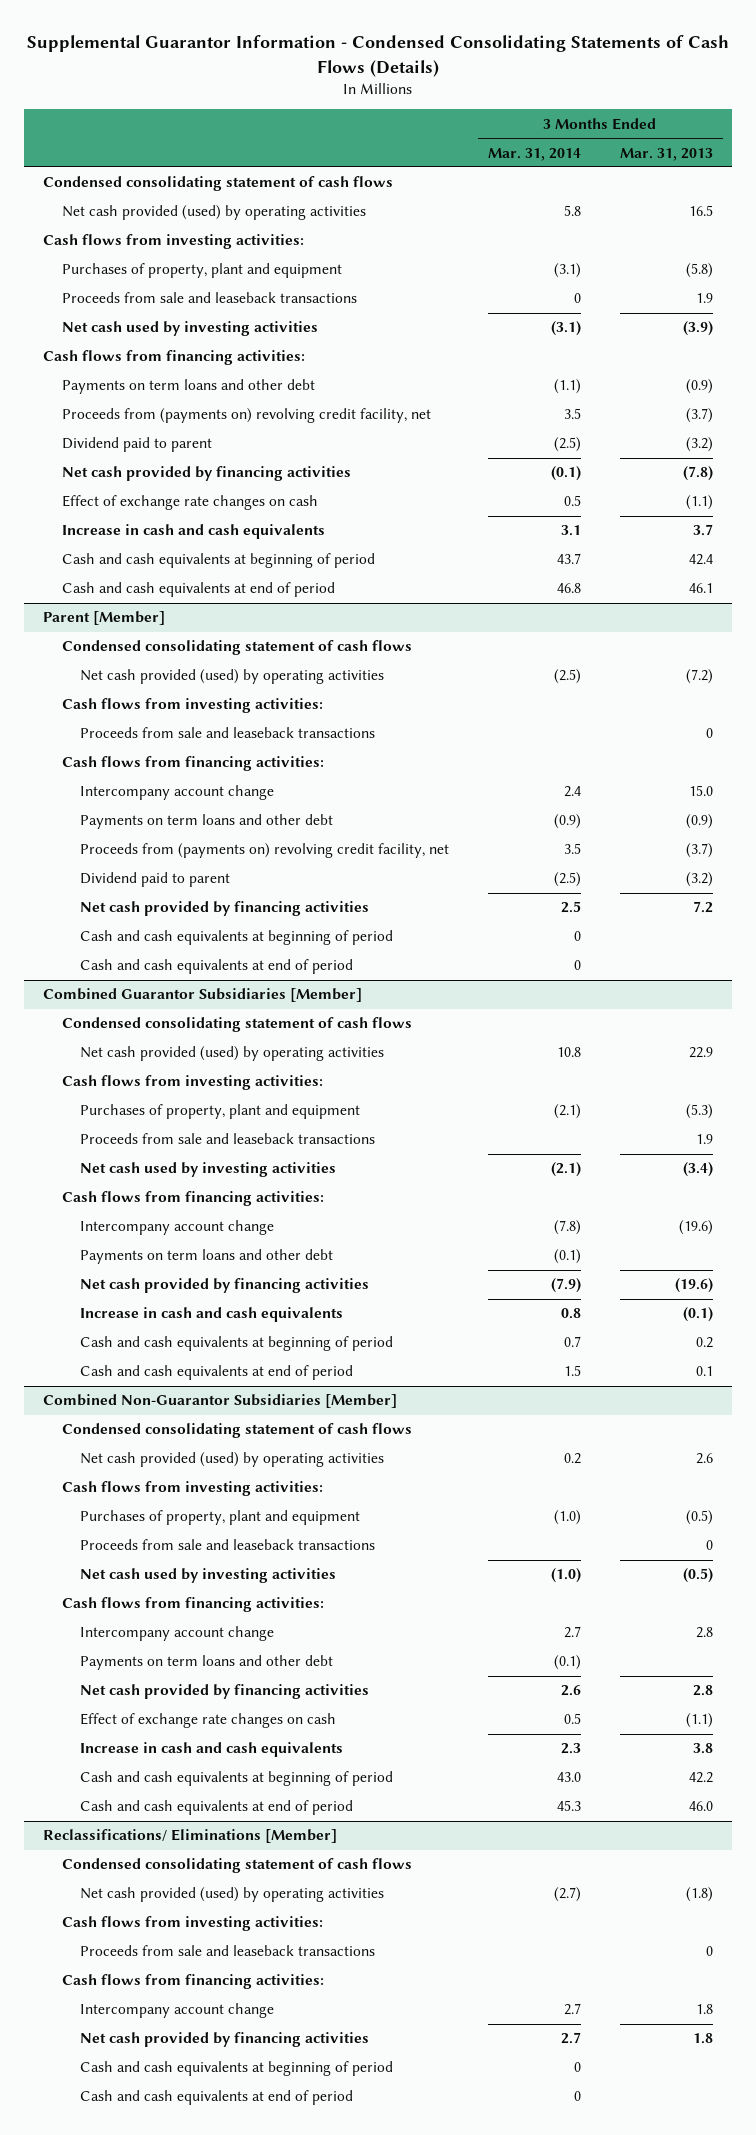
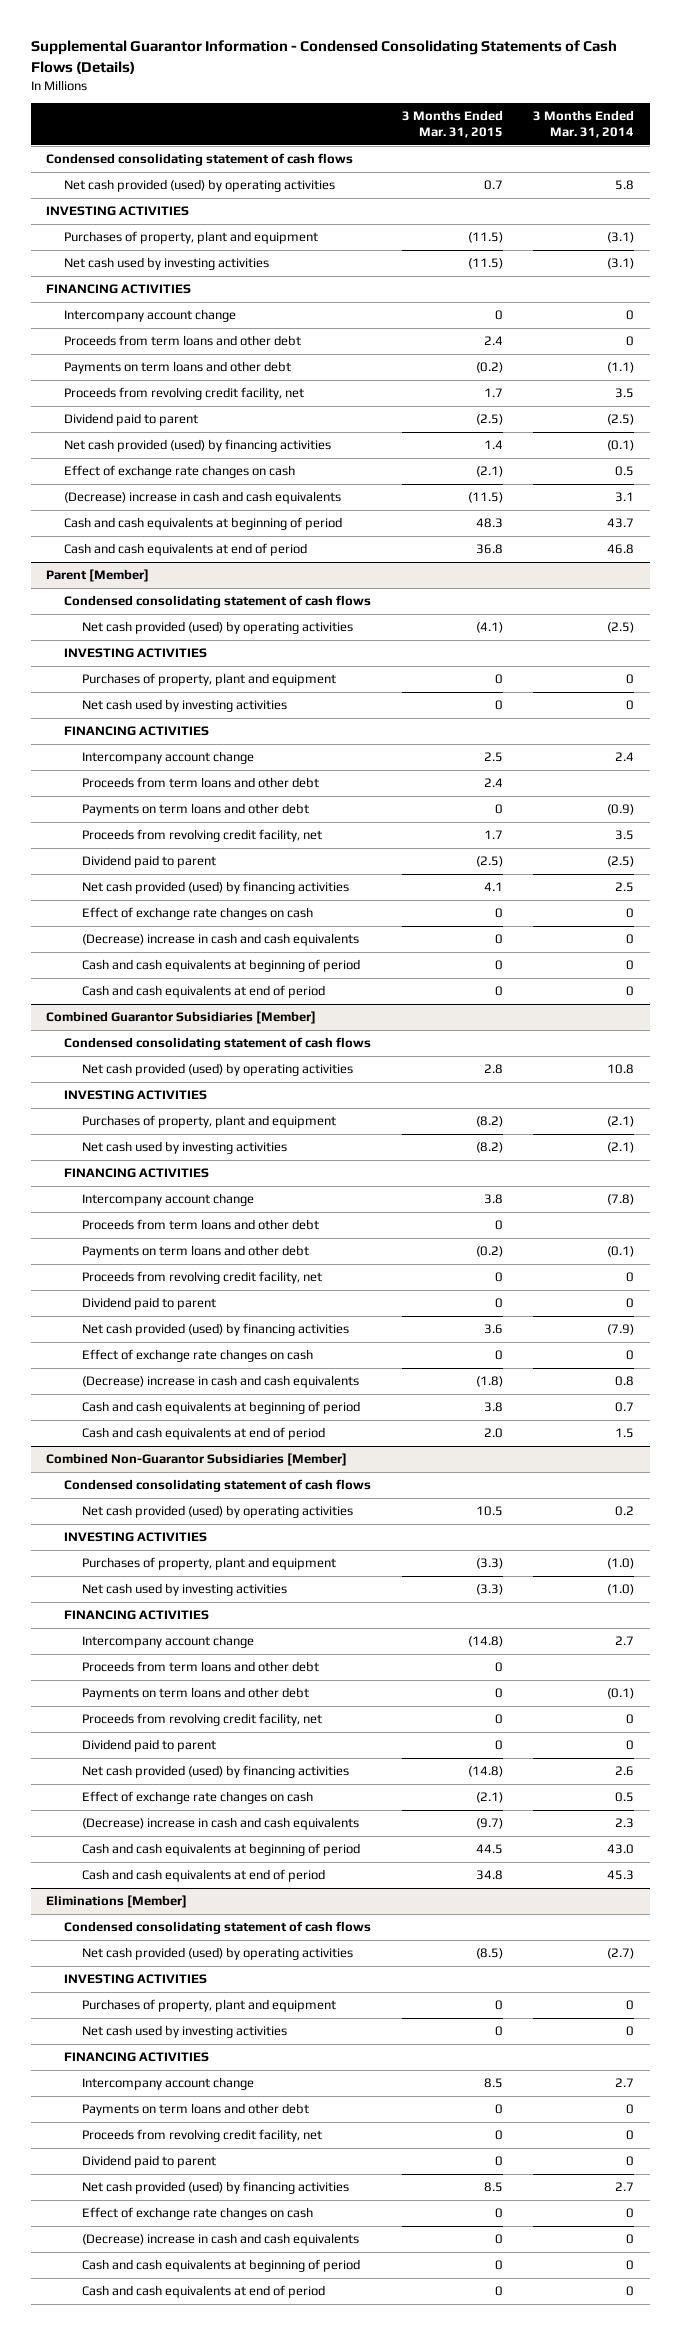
- | 3 Months Ended Mar. 31, 2014 | 3 Months Ended Mar. 31, 2013
+ | 3 Months Ended Mar. 31, 2015 | 3 Months Ended Mar. 31, 2014
- Cash flows from investing activities:
+ INVESTING ACTIVITIES
- Proceeds from sale and leaseback transactions | 0 | 1.9
- Cash flows from financing activities:
+ FINANCING ACTIVITIES
+ Intercompany account change | 0 | 0
+ Proceeds from term loans and other debt | 2.4 | 0
- Proceeds from (payments on) revolving credit facility, net | 3.5 | (3.7)
+ Proceeds from revolving credit facility, net | 1.7 | 3.5
- Net cash provided by financing activities | (0.1) | (7.8)
+ Net cash provided (used) by financing activities | 1.4 | (0.1)
- Increase in cash and cash equivalents | 3.1 | 3.7
+ (Decrease) increase in cash and cash equivalents | (11.5) | 3.1
@ Parent [Member]
- Cash flows from investing activities:
- Proceeds from sale and leaseback transactions | | 0
- Cash flows from financing activities:
+ INVESTING ACTIVITIES
+ Purchases of property, plant and equipment | 0 | 0
+ Net cash used by investing activities | 0 | 0
+ FINANCING ACTIVITIES
+ Proceeds from term loans and other debt | 2.4 |
- Proceeds from (payments on) revolving credit facility, net | 3.5 | (3.7)
+ Proceeds from revolving credit facility, net | 1.7 | 3.5
- Net cash provided by financing activities | 2.5 | 7.2
+ Net cash provided (used) by financing activities | 4.1 | 2.5
+ Effect of exchange rate changes on cash | 0 | 0
+ (Decrease) increase in cash and cash equivalents | 0 | 0
@ Combined Guarantor Subsidiaries [Member]
- Cash flows from investing activities:
+ INVESTING ACTIVITIES
- Proceeds from sale and leaseback transactions | | 1.9
- Cash flows from financing activities:
+ FINANCING ACTIVITIES
+ Proceeds from term loans and other debt | 0 |
- Net cash provided by financing activities | (7.9) | (19.6)
- Increase in cash and cash equivalents | 0.8 | (0.1)
+ Proceeds from revolving credit facility, net | 0 | 0
+ Dividend paid to parent | 0 | 0
+ Net cash provided (used) by financing activities | 3.6 | (7.9)
+ Effect of exchange rate changes on cash | 0 | 0
+ (Decrease) increase in cash and cash equivalents | (1.8) | 0.8
@ Combined Non-Guarantor Subsidiaries [Member]
- Cash flows from investing activities:
+ INVESTING ACTIVITIES
- Proceeds from sale and leaseback transactions | | 0
- Cash flows from financing activities:
+ FINANCING ACTIVITIES
+ Proceeds from term loans and other debt | 0 |
- Net cash provided by financing activities | 2.6 | 2.8
+ Proceeds from revolving credit facility, net | 0 | 0
+ Dividend paid to parent | 0 | 0
+ Net cash provided (used) by financing activities | (14.8) | 2.6
- Increase in cash and cash equivalents | 2.3 | 3.8
+ (Decrease) increase in cash and cash equivalents | (9.7) | 2.3
- Reclassifications/ Eliminations [Member]
+ Eliminations [Member]
- Cash flows from investing activities:
- Proceeds from sale and leaseback transactions | | 0
- Cash flows from financing activities:
+ INVESTING ACTIVITIES
+ Purchases of property, plant and equipment | 0 | 0
+ Net cash used by investing activities | 0 | 0
+ FINANCING ACTIVITIES
- Net cash provided by financing activities | 2.7 | 1.8
+ Payments on term loans and other debt | 0 | 0
+ Proceeds from revolving credit facility, net | 0 | 0
+ Dividend paid to parent | 0 | 0
+ Net cash provided (used) by financing activities | 8.5 | 2.7
+ Effect of exchange rate changes on cash | 0 | 0
+ (Decrease) increase in cash and cash equivalents | 0 | 0

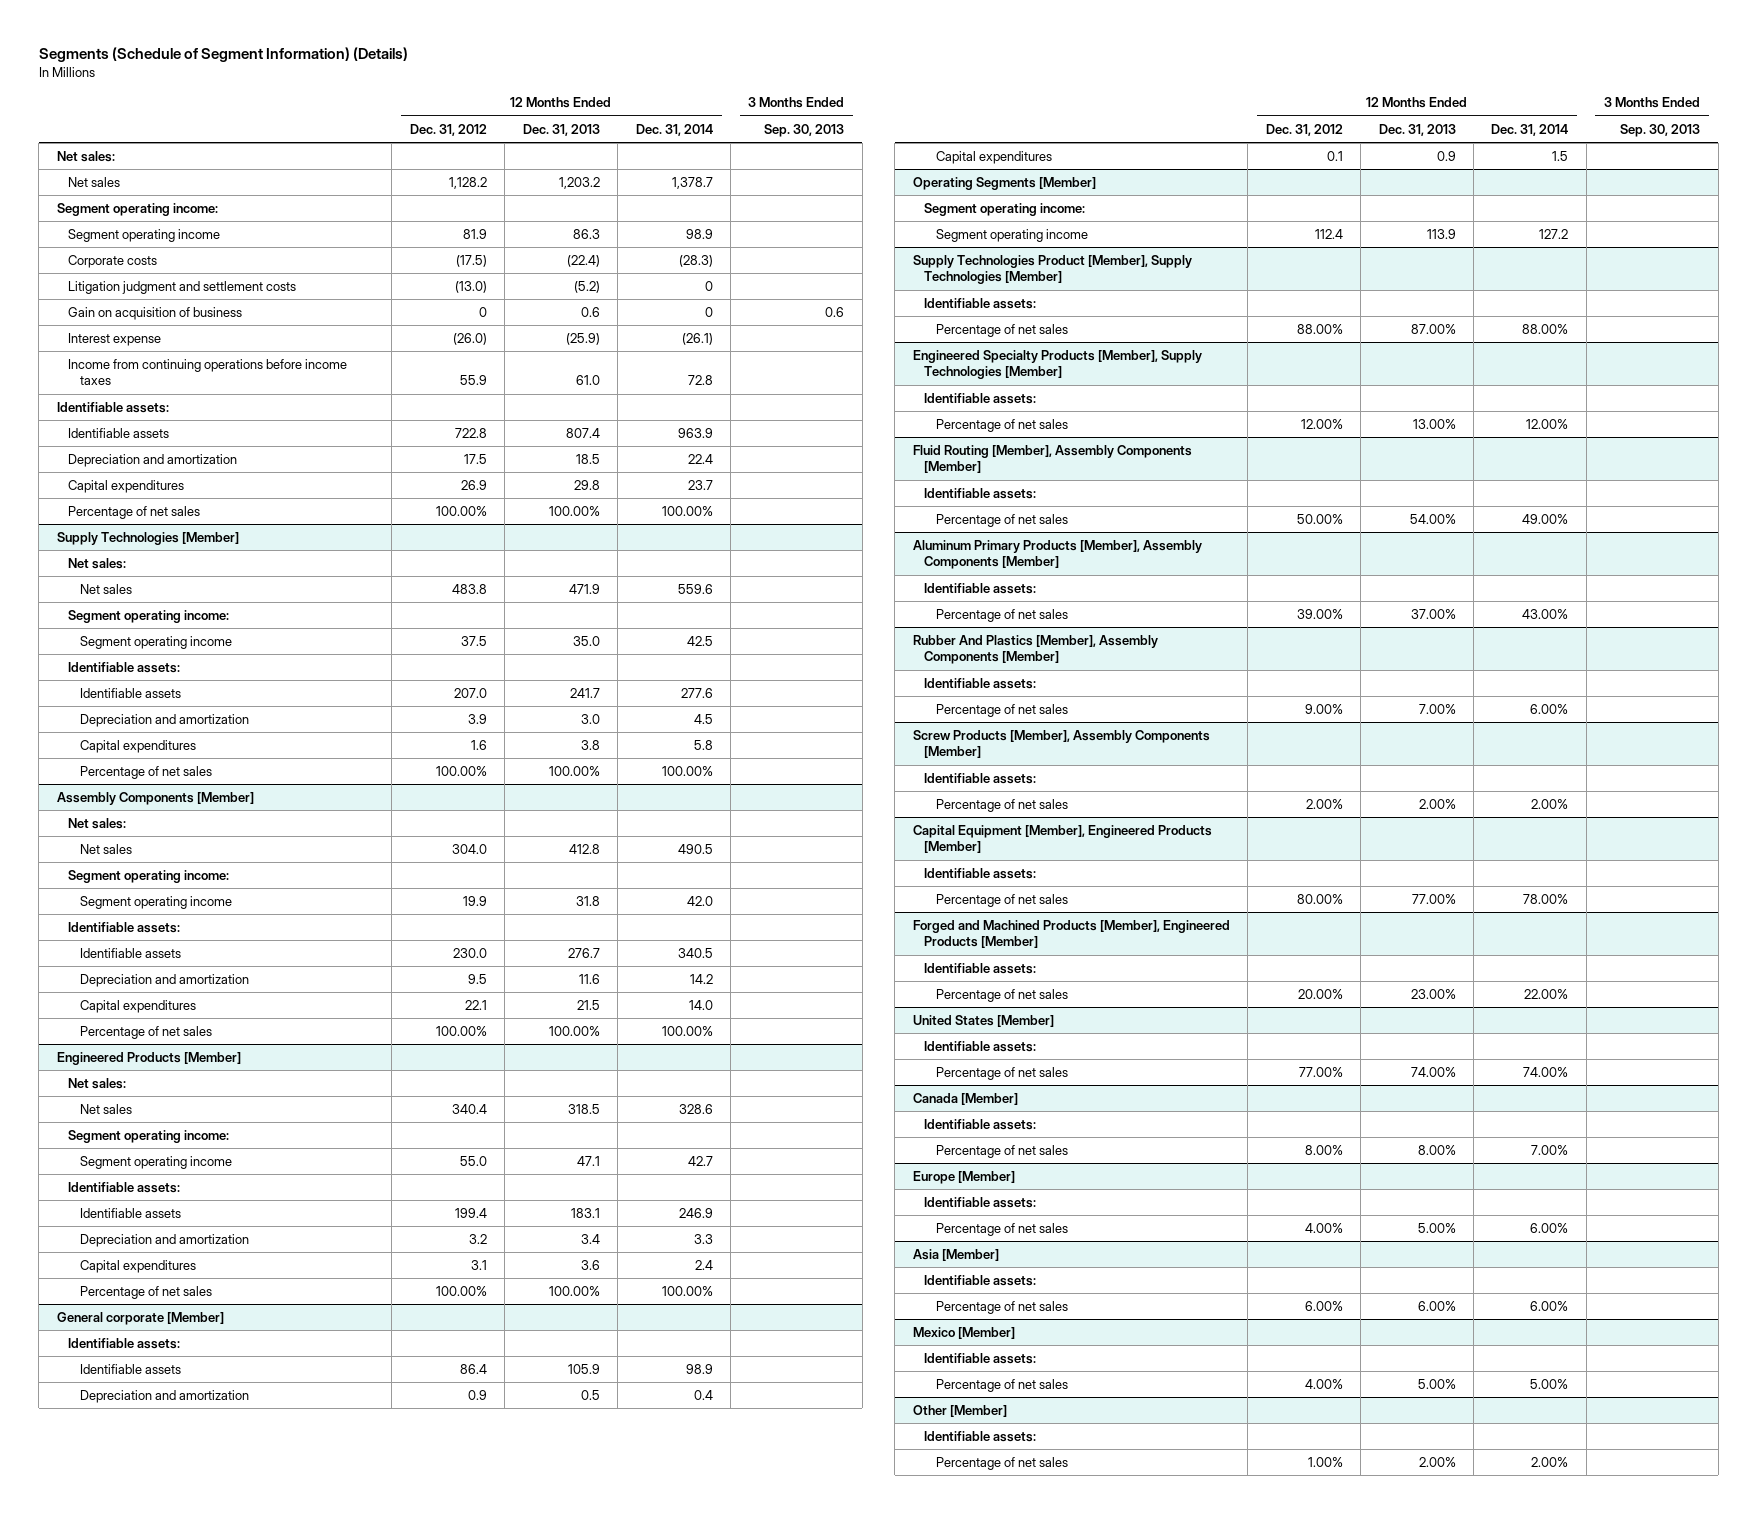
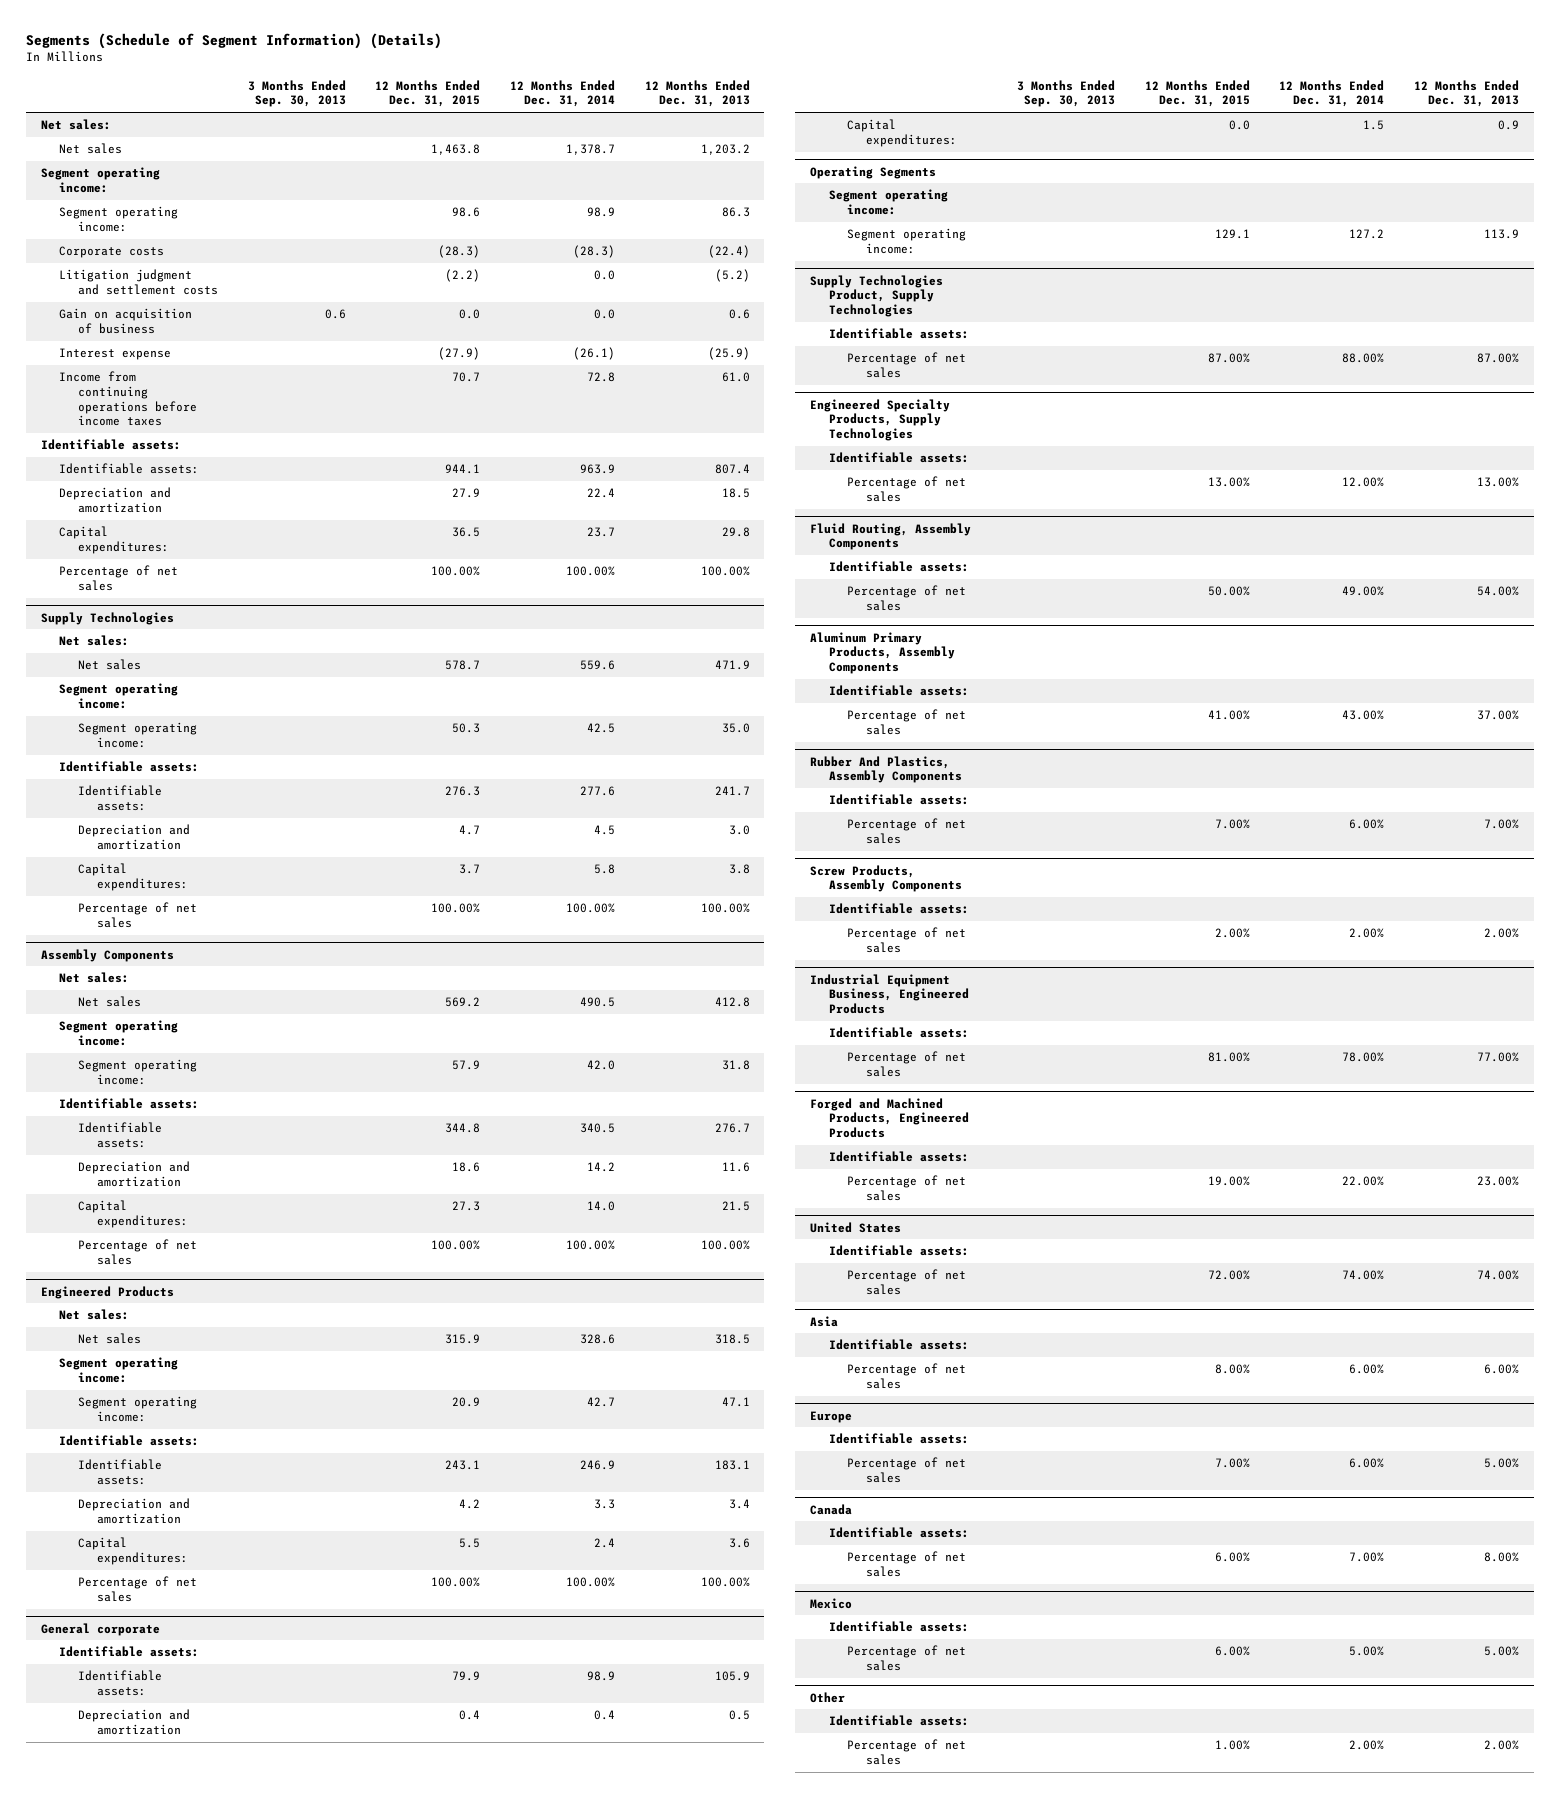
- | 12 Months Ended Dec. 31, 2012 | 12 Months Ended Dec. 31, 2013 | 12 Months Ended Dec. 31, 2014 | 3 Months Ended Sep. 30, 2013
+ | 3 Months Ended Sep. 30, 2013 | 12 Months Ended Dec. 31, 2015 | 12 Months Ended Dec. 31, 2014 | 12 Months Ended Dec. 31, 2013
- Segment operating income | 81.9 | 86.3 | 98.9 |
+ Segment operating income: | | 98.6 | 98.9 | 86.3
- Litigation judgment and settlement costs | (13.0) | (5.2) | 0 |
- Gain on acquisition of business | 0 | 0.6 | 0 | 0.6
+ Litigation judgment and settlement costs | | (2.2) | 0.0 | (5.2)
+ Gain on acquisition of business | 0.6 | 0.0 | 0.0 | 0.6
- Identifiable assets | 722.8 | 807.4 | 963.9 |
+ Identifiable assets: | | 944.1 | 963.9 | 807.4
- Capital expenditures | 26.9 | 29.8 | 23.7 |
+ Capital expenditures: | | 36.5 | 23.7 | 29.8
- Supply Technologies [Member]
+ Supply Technologies
- Segment operating income | 37.5 | 35.0 | 42.5 |
+ Segment operating income: | | 50.3 | 42.5 | 35.0
- Identifiable assets | 207.0 | 241.7 | 277.6 |
+ Identifiable assets: | | 276.3 | 277.6 | 241.7
- Capital expenditures | 1.6 | 3.8 | 5.8 |
+ Capital expenditures: | | 3.7 | 5.8 | 3.8
- Assembly Components [Member]
+ Assembly Components
- Segment operating income | 19.9 | 31.8 | 42.0 |
+ Segment operating income: | | 57.9 | 42.0 | 31.8
- Identifiable assets | 230.0 | 276.7 | 340.5 |
+ Identifiable assets: | | 344.8 | 340.5 | 276.7
- Capital expenditures | 22.1 | 21.5 | 14.0 |
+ Capital expenditures: | | 27.3 | 14.0 | 21.5
- Engineered Products [Member]
+ Engineered Products
- Segment operating income | 55.0 | 47.1 | 42.7 |
+ Segment operating income: | | 20.9 | 42.7 | 47.1
- Identifiable assets | 199.4 | 183.1 | 246.9 |
+ Identifiable assets: | | 243.1 | 246.9 | 183.1
- Capital expenditures | 3.1 | 3.6 | 2.4 |
+ Capital expenditures: | | 5.5 | 2.4 | 3.6
- General corporate [Member]
+ General corporate
- Identifiable assets | 86.4 | 105.9 | 98.9 |
+ Identifiable assets: | | 79.9 | 98.9 | 105.9
- Capital expenditures | 0.1 | 0.9 | 1.5 |
- Operating Segments [Member]
+ Capital expenditures: | | 0.0 | 1.5 | 0.9
+ Operating Segments
- Segment operating income | 112.4 | 113.9 | 127.2 |
- Supply Technologies Product [Member], Supply Technologies [Member]
+ Segment operating income: | | 129.1 | 127.2 | 113.9
+ Supply Technologies Product, Supply Technologies
- Engineered Specialty Products [Member], Supply Technologies [Member]
+ Engineered Specialty Products, Supply Technologies
- Fluid Routing [Member], Assembly Components [Member]
+ Fluid Routing, Assembly Components
- Aluminum Primary Products [Member], Assembly Components [Member]
+ Aluminum Primary Products, Assembly Components
- Rubber And Plastics [Member], Assembly Components [Member]
+ Rubber And Plastics, Assembly Components
- Screw Products [Member], Assembly Components [Member]
+ Screw Products, Assembly Components
- Capital Equipment [Member], Engineered Products [Member]
+ Industrial Equipment Business, Engineered Products
- Forged and Machined Products [Member], Engineered Products [Member]
+ Forged and Machined Products, Engineered Products
- United States [Member]
+ United States
- Canada [Member]
+ Asia
- Percentage of net sales | 8.00% | 8.00% | 7.00% |
- Europe [Member]
+ Percentage of net sales | | 8.00% | 6.00% | 6.00%
+ Europe
- Asia [Member]
+ Canada
- Percentage of net sales | 6.00% | 6.00% | 6.00% |
- Mexico [Member]
+ Percentage of net sales | | 6.00% | 7.00% | 8.00%
+ Mexico
- Other [Member]
+ Other

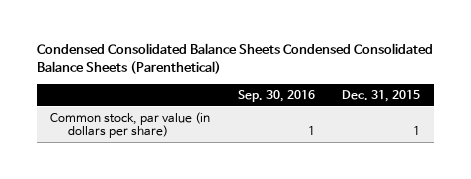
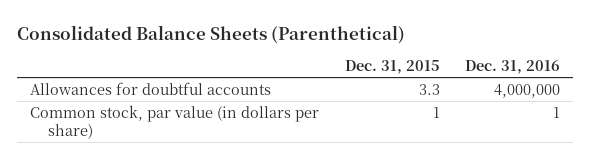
- Condensed Consolidated Balance Sheets Condensed Consolidated Balance Sheets (Parenthetical)
+ Consolidated Balance Sheets (Parenthetical)
- | Sep. 30, 2016 | Dec. 31, 2015
+ | Dec. 31, 2015 | Dec. 31, 2016
+ Allowances for doubtful accounts | 3.3 | 4,000,000

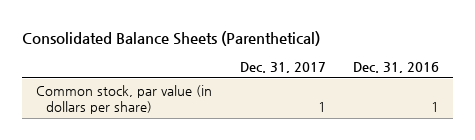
- | Dec. 31, 2015 | Dec. 31, 2016
+ | Dec. 31, 2017 | Dec. 31, 2016
- Allowances for doubtful accounts | 3.3 | 4,000,000

